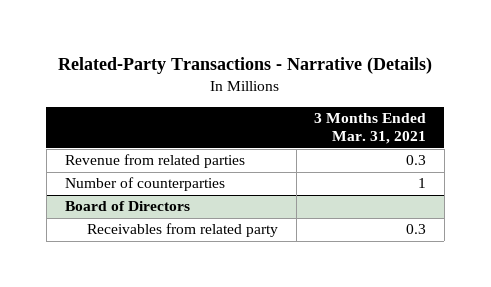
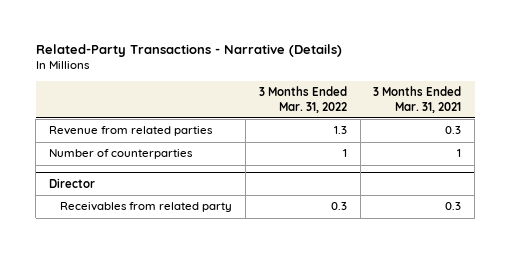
- | 3 Months Ended Mar. 31, 2021
+ | 3 Months Ended Mar. 31, 2022 | 3 Months Ended Mar. 31, 2021
- Board of Directors
+ Director

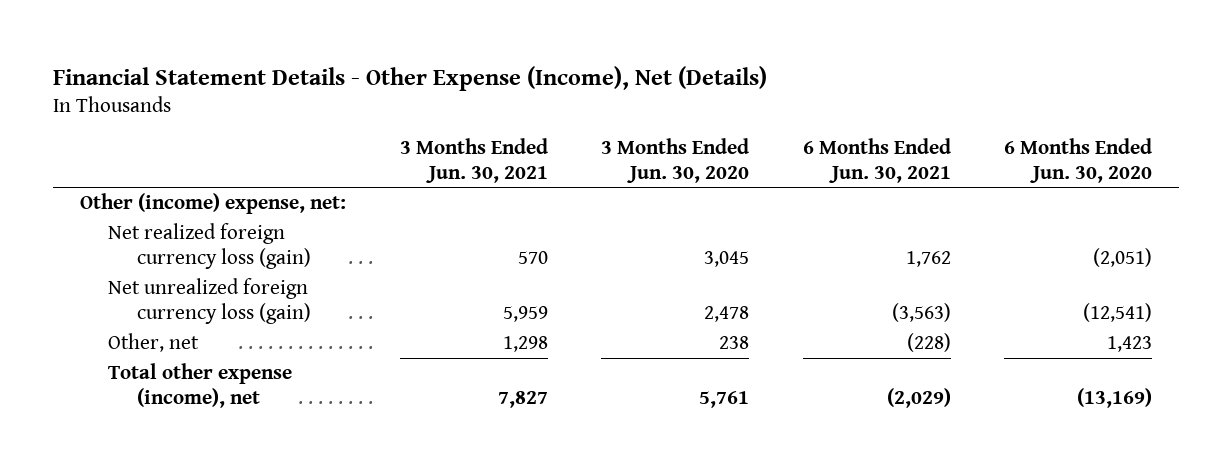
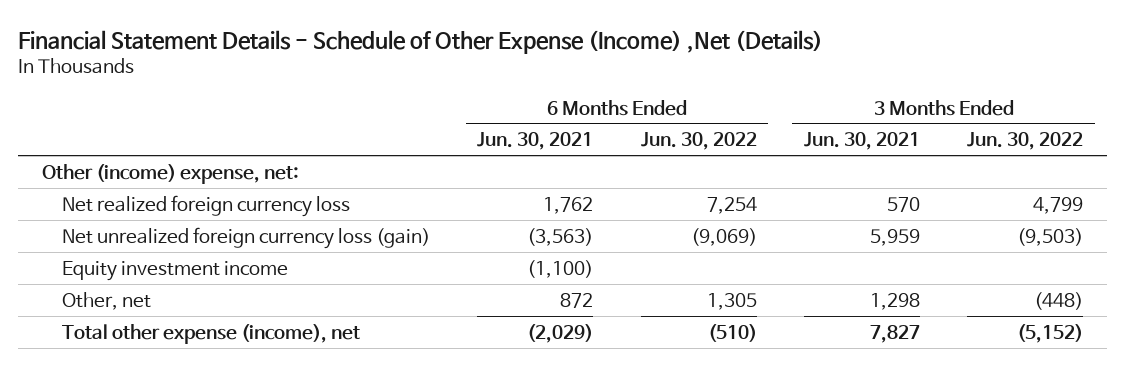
- Financial Statement Details - Other Expense (Income), Net (Details)
+ Financial Statement Details - Schedule of Other Expense (Income) ,Net (Details)
- | 3 Months Ended Jun. 30, 2021 | 3 Months Ended Jun. 30, 2020 | 6 Months Ended Jun. 30, 2021 | 6 Months Ended Jun. 30, 2020
+ | 6 Months Ended Jun. 30, 2021 | 6 Months Ended Jun. 30, 2022 | 3 Months Ended Jun. 30, 2021 | 3 Months Ended Jun. 30, 2022
- Net realized foreign currency loss (gain) | 570 | 3,045 | 1,762 | (2,051)
+ Net realized foreign currency loss | 1,762 | 7,254 | 570 | 4,799
- Other, net | 1,298 | 238 | (228) | 1,423
+ Equity investment income | (1,100) | | |
+ Other, net | 872 | 1,305 | 1,298 | (448)

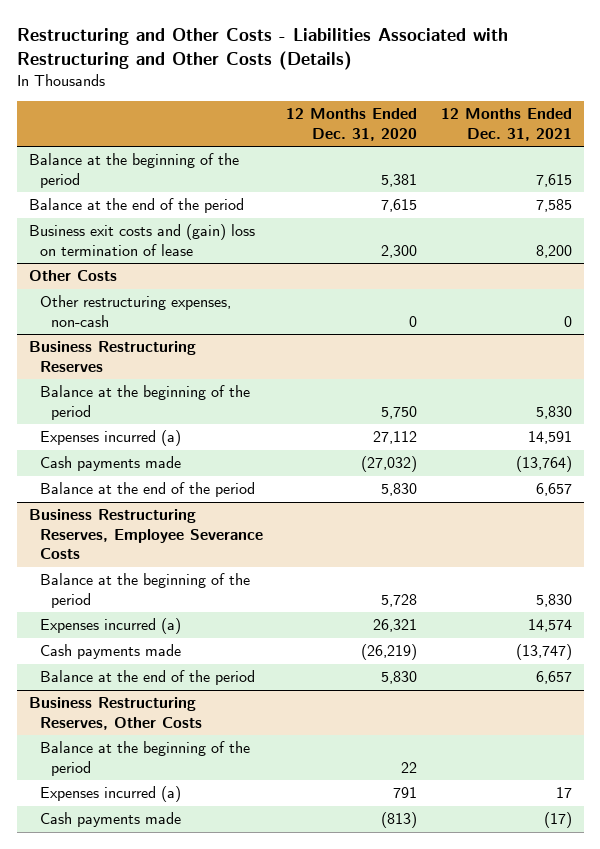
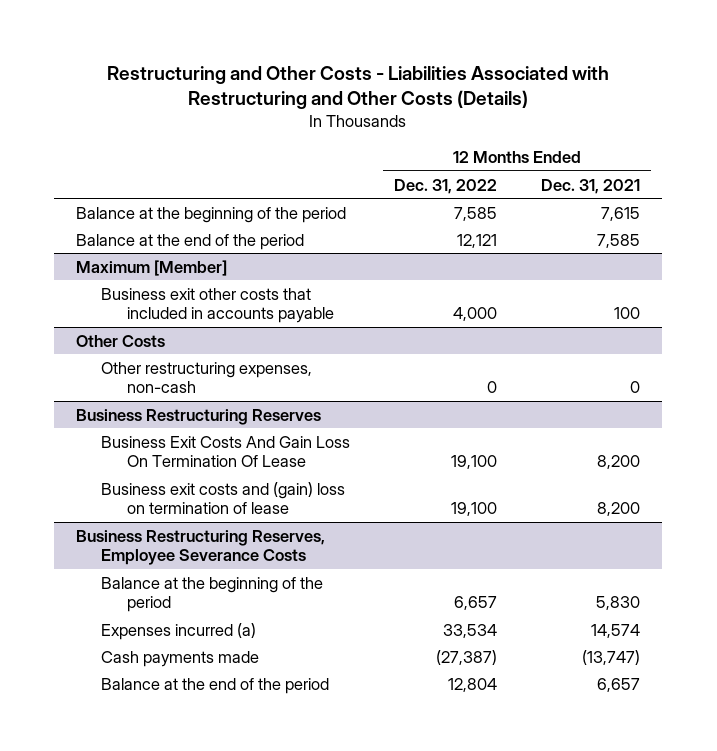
- | 12 Months Ended Dec. 31, 2020 | 12 Months Ended Dec. 31, 2021
+ | 12 Months Ended Dec. 31, 2022 | 12 Months Ended Dec. 31, 2021
- Business exit costs and (gain) loss on termination of lease | 2,300 | 8,200
+ Maximum [Member]
+ Business exit other costs that included in accounts payable | 4,000 | 100
@ Business Restructuring Reserves
- Balance at the beginning of the period | 5,750 | 5,830
- Expenses incurred (a) | 27,112 | 14,591
- Cash payments made | (27,032) | (13,764)
- Balance at the end of the period | 5,830 | 6,657
+ Business Exit Costs And Gain Loss On Termination Of Lease | 19,100 | 8,200
+ Business exit costs and (gain) loss on termination of lease | 19,100 | 8,200
- Business Restructuring Reserves, Other Costs
- Balance at the beginning of the period | 22 |
- Expenses incurred (a) | 791 | 17
- Cash payments made | (813) | (17)

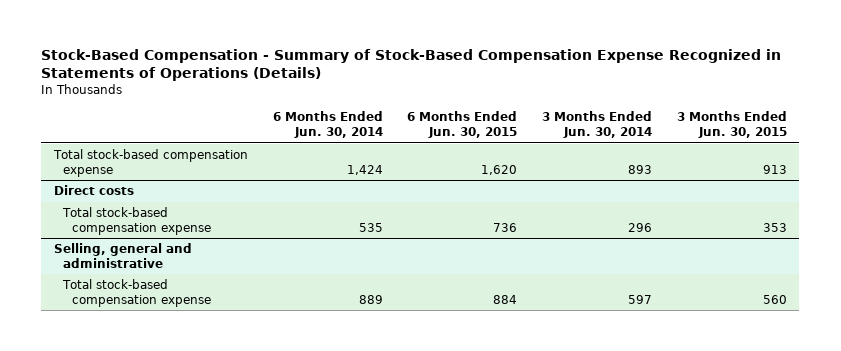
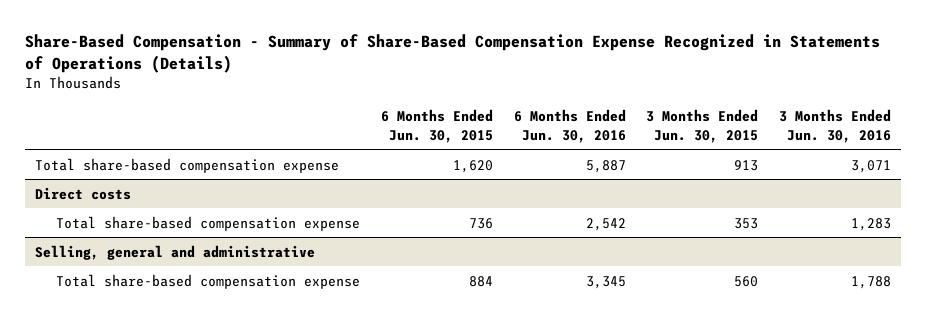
- Stock-Based Compensation - Summary of Stock-Based Compensation Expense Recognized in Statements of Operations (Details)
+ Share-Based Compensation - Summary of Share-Based Compensation Expense Recognized in Statements of Operations (Details)
- | 6 Months Ended Jun. 30, 2014 | 6 Months Ended Jun. 30, 2015 | 3 Months Ended Jun. 30, 2014 | 3 Months Ended Jun. 30, 2015
+ | 6 Months Ended Jun. 30, 2015 | 6 Months Ended Jun. 30, 2016 | 3 Months Ended Jun. 30, 2015 | 3 Months Ended Jun. 30, 2016
- Total stock-based compensation expense | 1,424 | 1,620 | 893 | 913
+ Total share-based compensation expense | 1,620 | 5,887 | 913 | 3,071
@ Direct costs
- Total stock-based compensation expense | 535 | 736 | 296 | 353
+ Total share-based compensation expense | 736 | 2,542 | 353 | 1,283
@ Selling, general and administrative
- Total stock-based compensation expense | 889 | 884 | 597 | 560
+ Total share-based compensation expense | 884 | 3,345 | 560 | 1,788

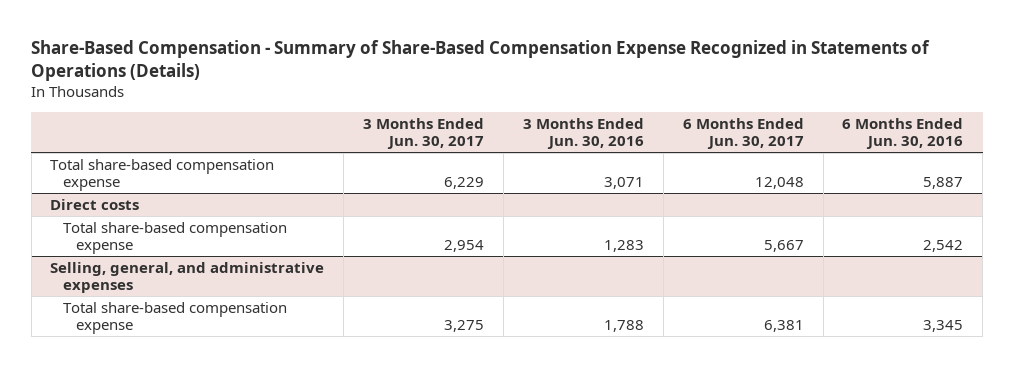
- | 6 Months Ended Jun. 30, 2015 | 6 Months Ended Jun. 30, 2016 | 3 Months Ended Jun. 30, 2015 | 3 Months Ended Jun. 30, 2016
+ | 3 Months Ended Jun. 30, 2017 | 3 Months Ended Jun. 30, 2016 | 6 Months Ended Jun. 30, 2017 | 6 Months Ended Jun. 30, 2016
- Selling, general and administrative
+ Selling, general, and administrative expenses

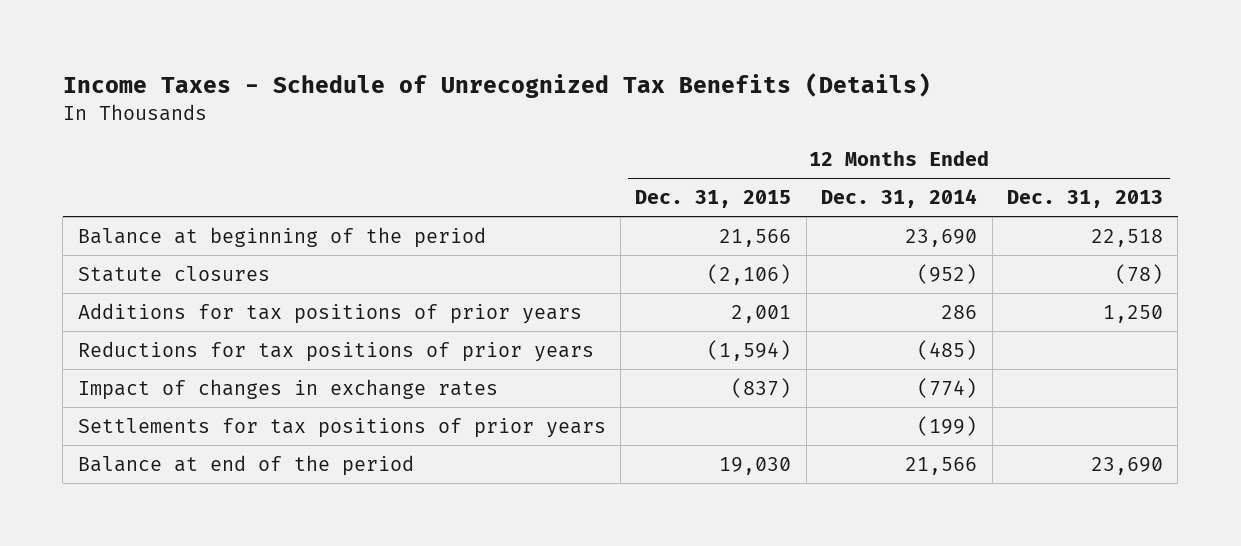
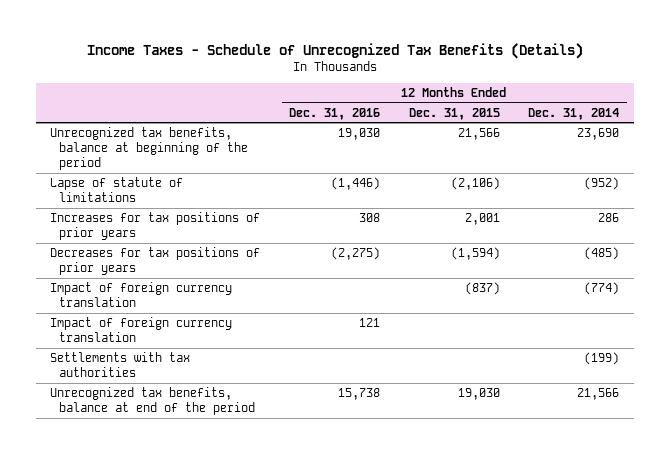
- | 12 Months Ended Dec. 31, 2015 | 12 Months Ended Dec. 31, 2014 | 12 Months Ended Dec. 31, 2013
+ | 12 Months Ended Dec. 31, 2016 | 12 Months Ended Dec. 31, 2015 | 12 Months Ended Dec. 31, 2014
- Balance at beginning of the period | 21,566 | 23,690 | 22,518
- Statute closures | (2,106) | (952) | (78)
- Additions for tax positions of prior years | 2,001 | 286 | 1,250
- Reductions for tax positions of prior years | (1,594) | (485) |
- Impact of changes in exchange rates | (837) | (774) |
- Settlements for tax positions of prior years | | (199) |
- Balance at end of the period | 19,030 | 21,566 | 23,690
+ Unrecognized tax benefits, balance at beginning of the period | 19,030 | 21,566 | 23,690
+ Lapse of statute of limitations | (1,446) | (2,106) | (952)
+ Increases for tax positions of prior years | 308 | 2,001 | 286
+ Decreases for tax positions of prior years | (2,275) | (1,594) | (485)
+ Impact of foreign currency translation | | (837) | (774)
+ Impact of foreign currency translation | 121 | |
+ Settlements with tax authorities | | | (199)
+ Unrecognized tax benefits, balance at end of the period | 15,738 | 19,030 | 21,566

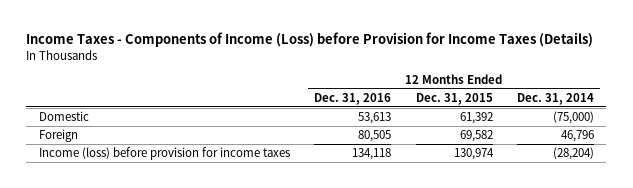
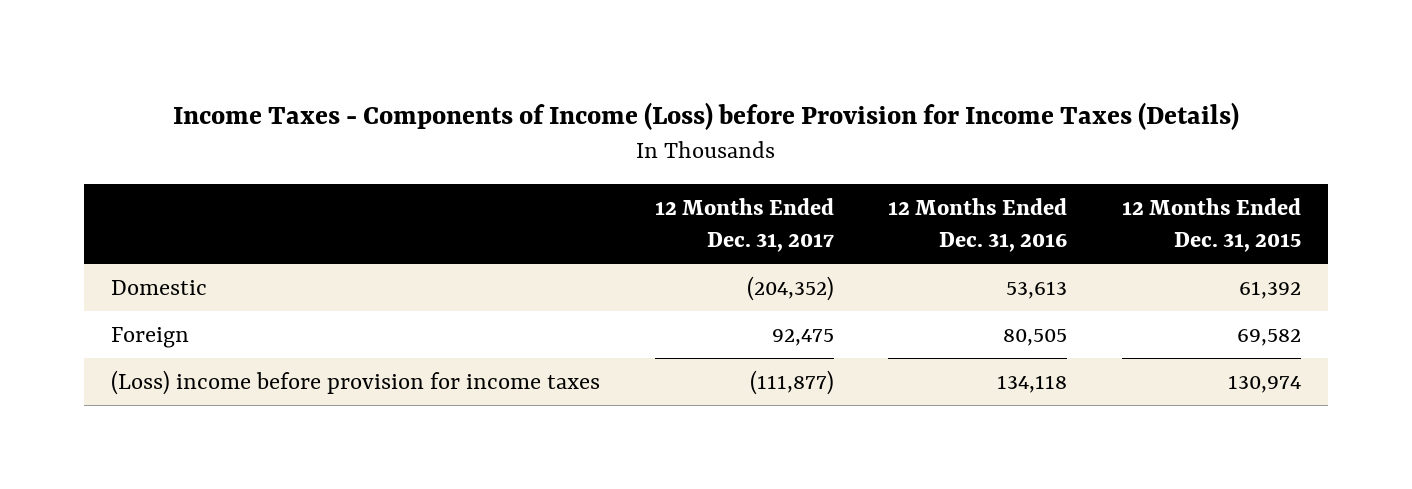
- | 12 Months Ended Dec. 31, 2016 | 12 Months Ended Dec. 31, 2015 | 12 Months Ended Dec. 31, 2014
+ | 12 Months Ended Dec. 31, 2017 | 12 Months Ended Dec. 31, 2016 | 12 Months Ended Dec. 31, 2015
- Income (loss) before provision for income taxes | 134,118 | 130,974 | (28,204)
+ (Loss) income before provision for income taxes | (111,877) | 134,118 | 130,974

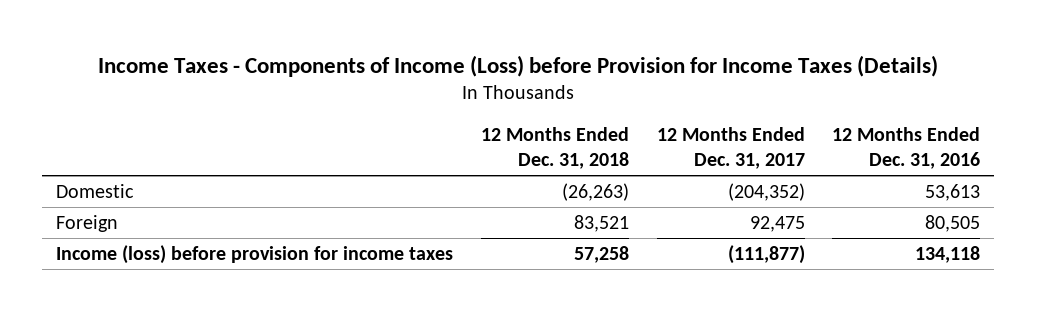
- | 12 Months Ended Dec. 31, 2017 | 12 Months Ended Dec. 31, 2016 | 12 Months Ended Dec. 31, 2015
+ | 12 Months Ended Dec. 31, 2018 | 12 Months Ended Dec. 31, 2017 | 12 Months Ended Dec. 31, 2016
- (Loss) income before provision for income taxes | (111,877) | 134,118 | 130,974
+ Income (loss) before provision for income taxes | 57,258 | (111,877) | 134,118

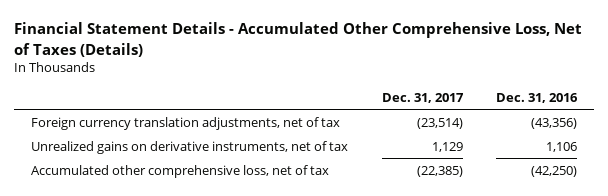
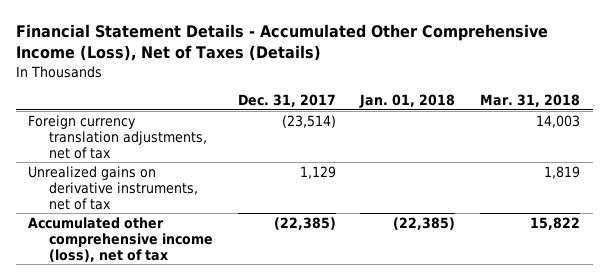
- Financial Statement Details - Accumulated Other Comprehensive Loss, Net of Taxes (Details)
+ Financial Statement Details - Accumulated Other Comprehensive Income (Loss), Net of Taxes (Details)
- | Dec. 31, 2017 | Dec. 31, 2016
+ | Dec. 31, 2017 | Jan. 01, 2018 | Mar. 31, 2018
- Accumulated other comprehensive loss, net of tax | (22,385) | (42,250)
+ Accumulated other comprehensive income (loss), net of tax | (22,385) | (22,385) | 15,822

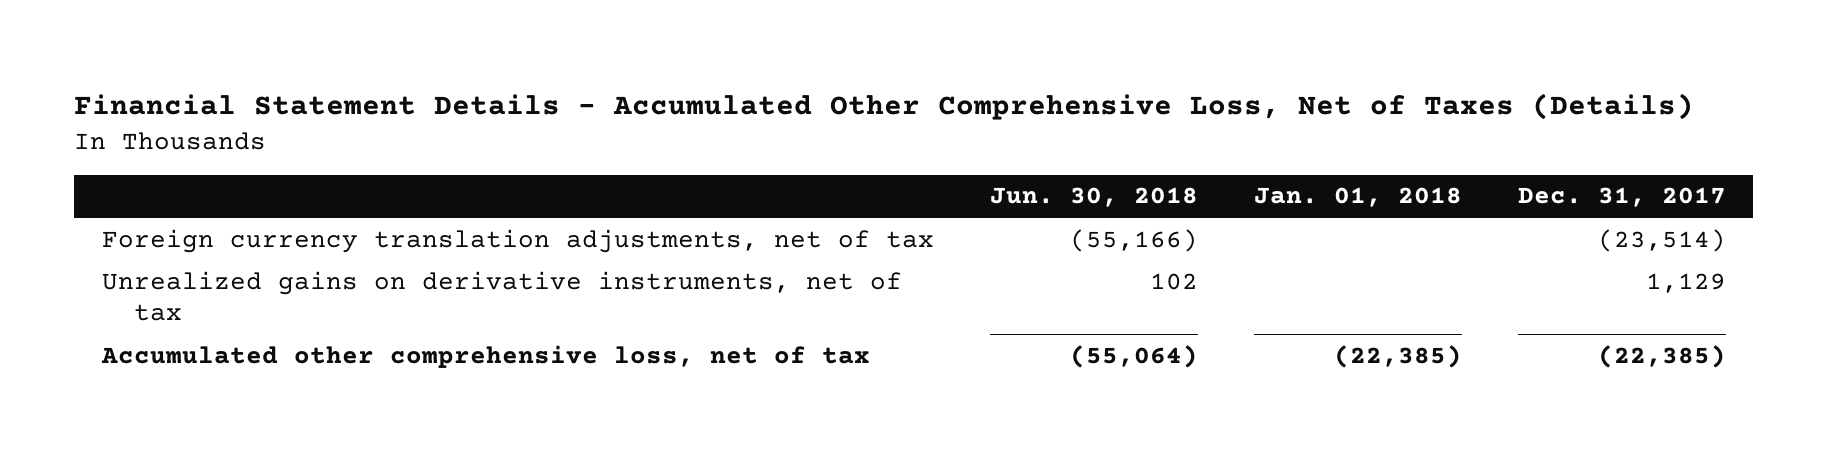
- Financial Statement Details - Accumulated Other Comprehensive Income (Loss), Net of Taxes (Details)
+ Financial Statement Details - Accumulated Other Comprehensive Loss, Net of Taxes (Details)
- | Dec. 31, 2017 | Jan. 01, 2018 | Mar. 31, 2018
+ | Jun. 30, 2018 | Jan. 01, 2018 | Dec. 31, 2017
- Accumulated other comprehensive income (loss), net of tax | (22,385) | (22,385) | 15,822
+ Accumulated other comprehensive loss, net of tax | (55,064) | (22,385) | (22,385)

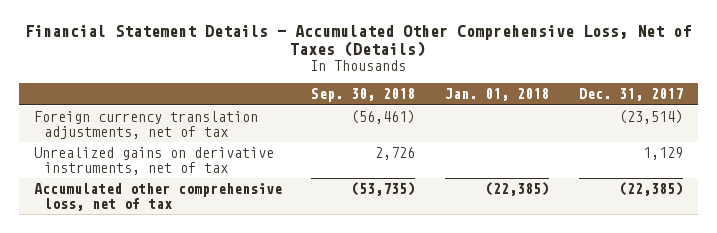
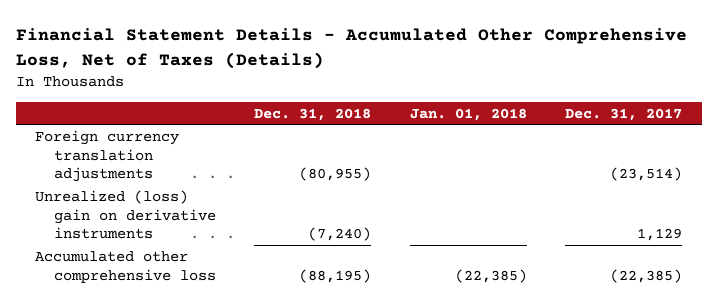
- | Sep. 30, 2018 | Jan. 01, 2018 | Dec. 31, 2017
+ | Dec. 31, 2018 | Jan. 01, 2018 | Dec. 31, 2017
- Foreign currency translation adjustments, net of tax | (56,461) | | (23,514)
- Unrealized gains on derivative instruments, net of tax | 2,726 | | 1,129
- Accumulated other comprehensive loss, net of tax | (53,735) | (22,385) | (22,385)
+ Foreign currency translation adjustments | (80,955) | | (23,514)
+ Unrealized (loss) gain on derivative instruments | (7,240) | | 1,129
+ Accumulated other comprehensive loss | (88,195) | (22,385) | (22,385)

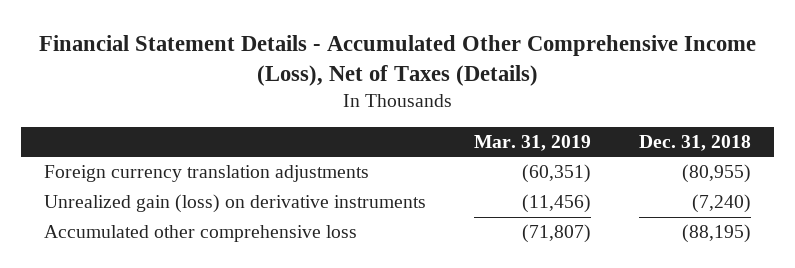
- Financial Statement Details - Accumulated Other Comprehensive Loss, Net of Taxes (Details)
+ Financial Statement Details - Accumulated Other Comprehensive Income (Loss), Net of Taxes (Details)
- | Dec. 31, 2018 | Jan. 01, 2018 | Dec. 31, 2017
+ | Mar. 31, 2019 | Dec. 31, 2018
- Unrealized (loss) gain on derivative instruments | (7,240) | | 1,129
+ Unrealized gain (loss) on derivative instruments | (11,456) | (7,240)

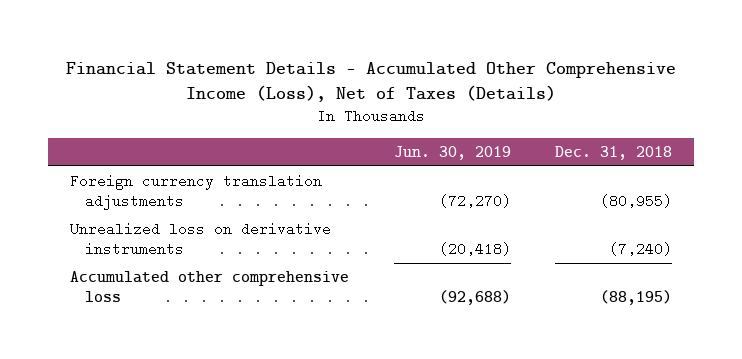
- | Mar. 31, 2019 | Dec. 31, 2018
+ | Jun. 30, 2019 | Dec. 31, 2018
- Unrealized gain (loss) on derivative instruments | (11,456) | (7,240)
+ Unrealized loss on derivative instruments | (20,418) | (7,240)

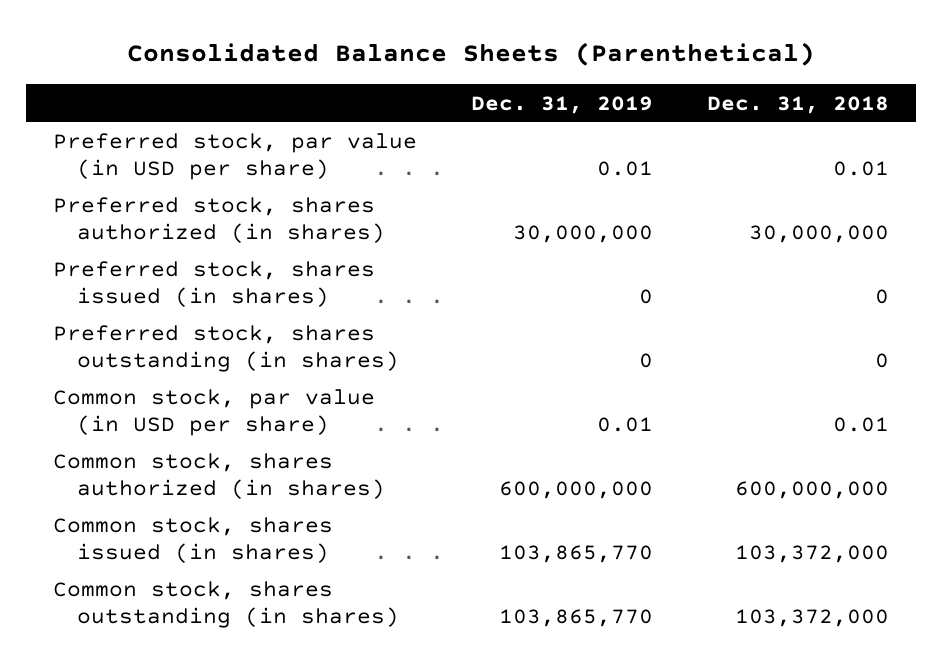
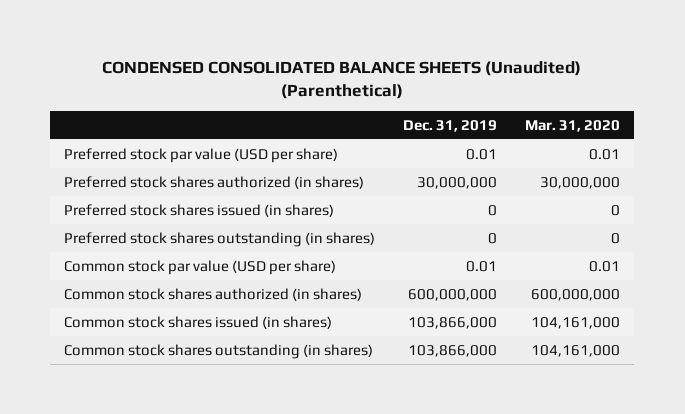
- Consolidated Balance Sheets (Parenthetical)
+ CONDENSED CONSOLIDATED BALANCE SHEETS (Unaudited) (Parenthetical)
- | Dec. 31, 2019 | Dec. 31, 2018
+ | Dec. 31, 2019 | Mar. 31, 2020
- Preferred stock, par value (in USD per share) | 0.01 | 0.01
- Preferred stock, shares authorized (in shares) | 30,000,000 | 30,000,000
- Preferred stock, shares issued (in shares) | 0 | 0
- Preferred stock, shares outstanding (in shares) | 0 | 0
- Common stock, par value (in USD per share) | 0.01 | 0.01
- Common stock, shares authorized (in shares) | 600,000,000 | 600,000,000
- Common stock, shares issued (in shares) | 103,865,770 | 103,372,000
- Common stock, shares outstanding (in shares) | 103,865,770 | 103,372,000
+ Preferred stock par value (USD per share) | 0.01 | 0.01
+ Preferred stock shares authorized (in shares) | 30,000,000 | 30,000,000
+ Preferred stock shares issued (in shares) | 0 | 0
+ Preferred stock shares outstanding (in shares) | 0 | 0
+ Common stock par value (USD per share) | 0.01 | 0.01
+ Common stock shares authorized (in shares) | 600,000,000 | 600,000,000
+ Common stock shares issued (in shares) | 103,866,000 | 104,161,000
+ Common stock shares outstanding (in shares) | 103,866,000 | 104,161,000

